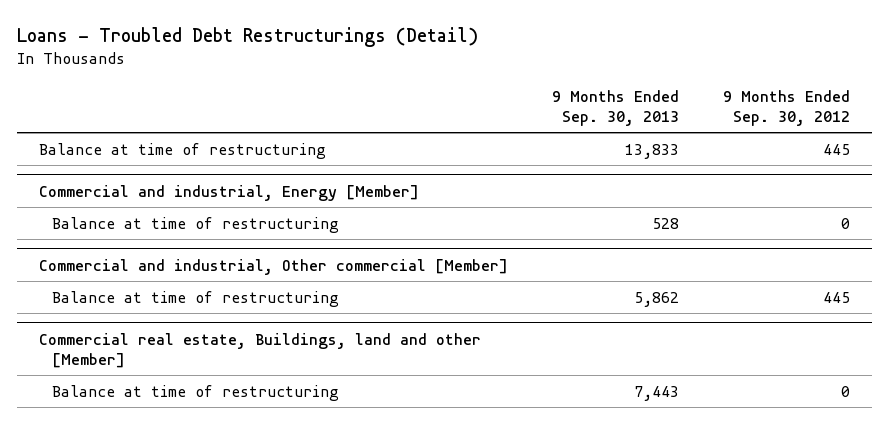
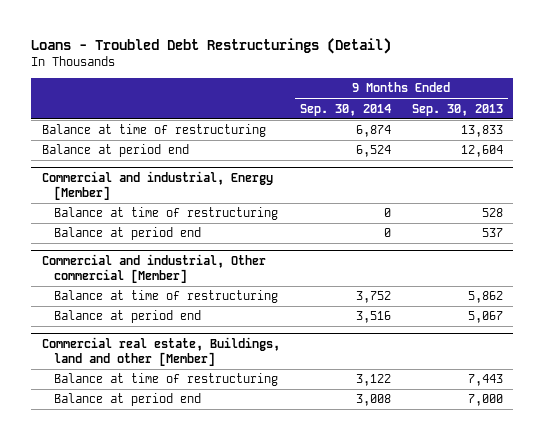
- | 9 Months Ended Sep. 30, 2013 | 9 Months Ended Sep. 30, 2012
+ | 9 Months Ended Sep. 30, 2014 | 9 Months Ended Sep. 30, 2013
+ Balance at period end | 6,524 | 12,604
@ Commercial and industrial, Energy [Member]
+ Balance at period end | 0 | 537
@ Commercial and industrial, Other commercial [Member]
+ Balance at period end | 3,516 | 5,067
@ Commercial real estate, Buildings, land and other [Member]
+ Balance at period end | 3,008 | 7,000

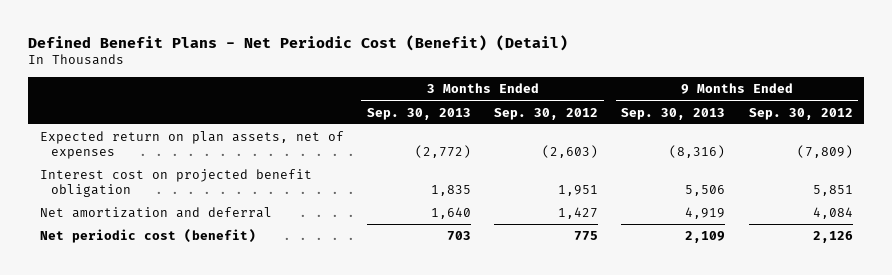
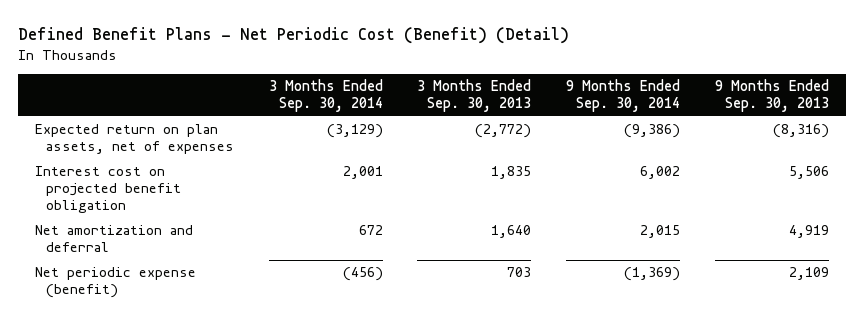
- | 3 Months Ended Sep. 30, 2013 | 3 Months Ended Sep. 30, 2012 | 9 Months Ended Sep. 30, 2013 | 9 Months Ended Sep. 30, 2012
+ | 3 Months Ended Sep. 30, 2014 | 3 Months Ended Sep. 30, 2013 | 9 Months Ended Sep. 30, 2014 | 9 Months Ended Sep. 30, 2013
- Net periodic cost (benefit) | 703 | 775 | 2,109 | 2,126
+ Net periodic expense (benefit) | (456) | 703 | (1,369) | 2,109

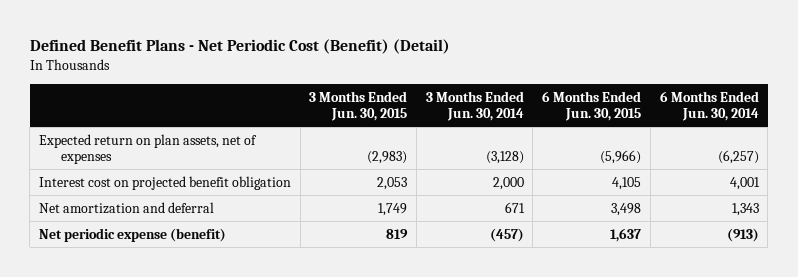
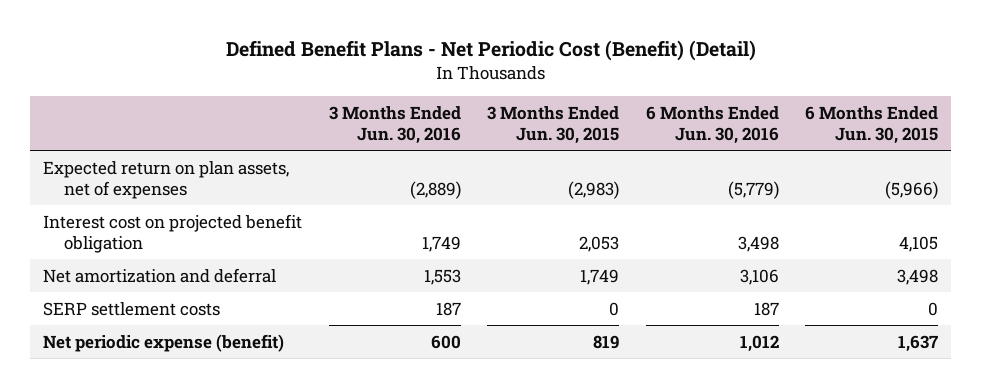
- | 3 Months Ended Jun. 30, 2015 | 3 Months Ended Jun. 30, 2014 | 6 Months Ended Jun. 30, 2015 | 6 Months Ended Jun. 30, 2014
+ | 3 Months Ended Jun. 30, 2016 | 3 Months Ended Jun. 30, 2015 | 6 Months Ended Jun. 30, 2016 | 6 Months Ended Jun. 30, 2015
+ SERP settlement costs | 187 | 0 | 187 | 0

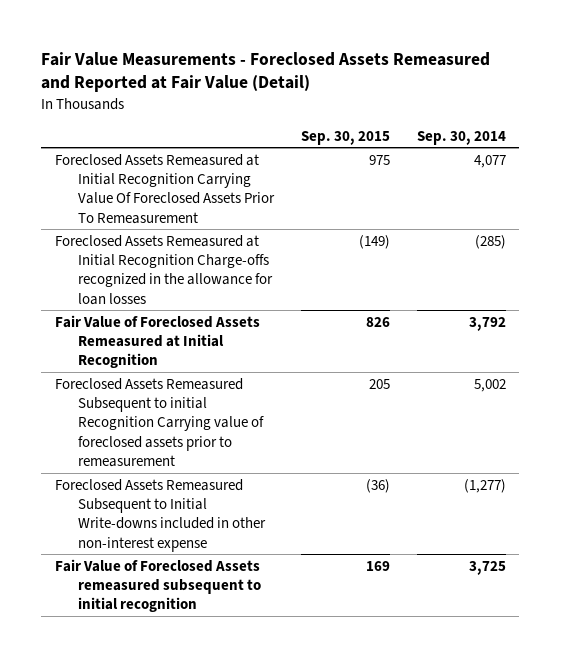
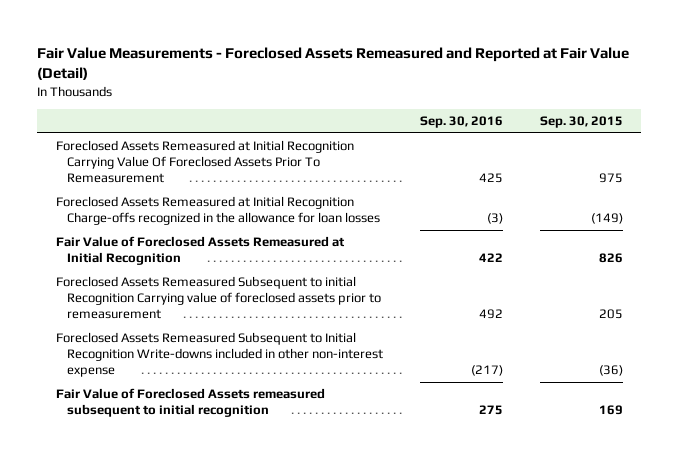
- | Sep. 30, 2015 | Sep. 30, 2014
+ | Sep. 30, 2016 | Sep. 30, 2015
- Foreclosed Assets Remeasured Subsequent to Initial Write-downs included in other non-interest expense | (36) | (1,277)
+ Foreclosed Assets Remeasured Subsequent to Initial Recognition Write-downs included in other non-interest expense | (217) | (36)

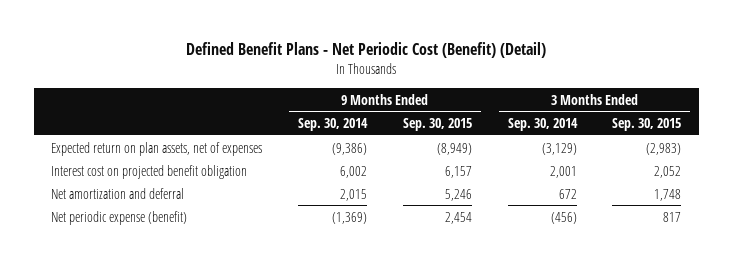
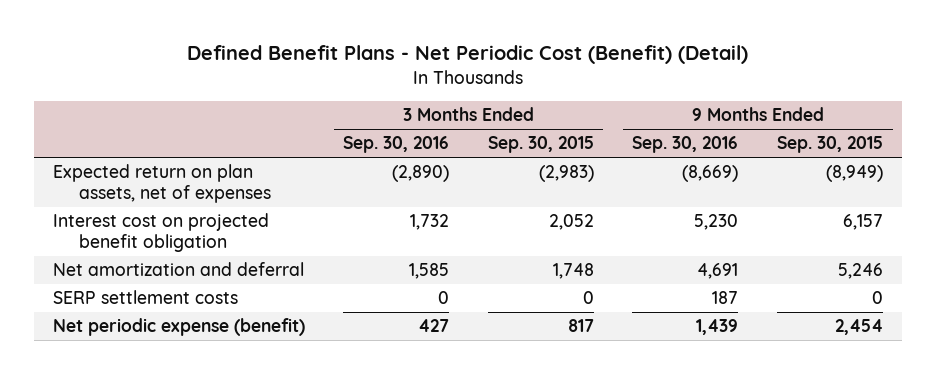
- | 9 Months Ended Sep. 30, 2014 | 9 Months Ended Sep. 30, 2015 | 3 Months Ended Sep. 30, 2014 | 3 Months Ended Sep. 30, 2015
+ | 3 Months Ended Sep. 30, 2016 | 3 Months Ended Sep. 30, 2015 | 9 Months Ended Sep. 30, 2016 | 9 Months Ended Sep. 30, 2015
+ SERP settlement costs | 0 | 0 | 187 | 0

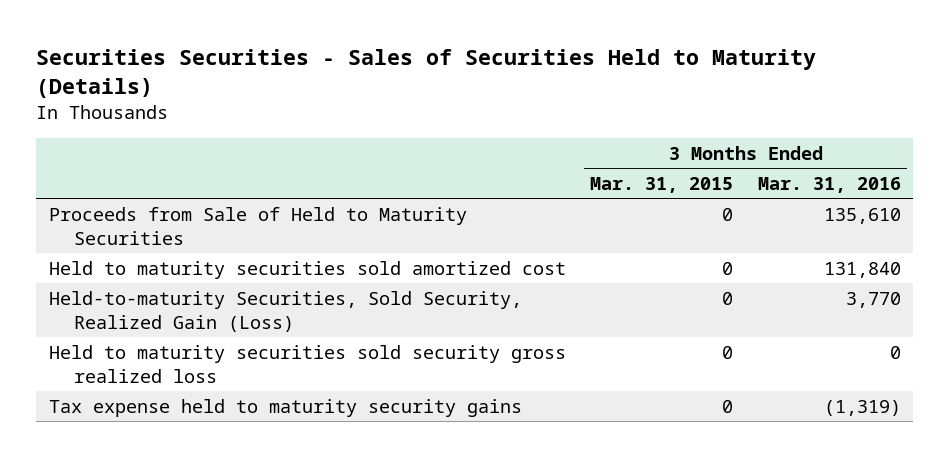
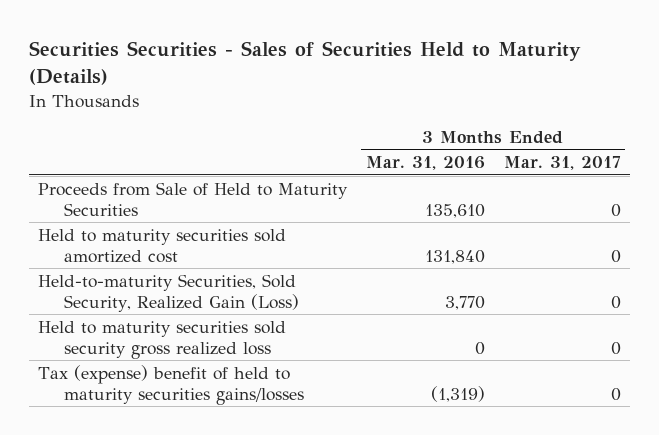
- | 3 Months Ended Mar. 31, 2015 | 3 Months Ended Mar. 31, 2016
+ | 3 Months Ended Mar. 31, 2016 | 3 Months Ended Mar. 31, 2017
- Tax expense held to maturity security gains | 0 | (1,319)
+ Tax (expense) benefit of held to maturity securities gains/losses | (1,319) | 0

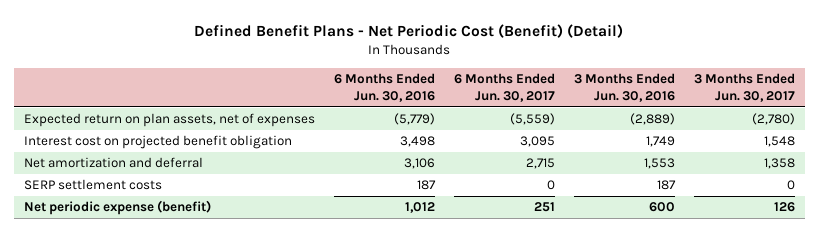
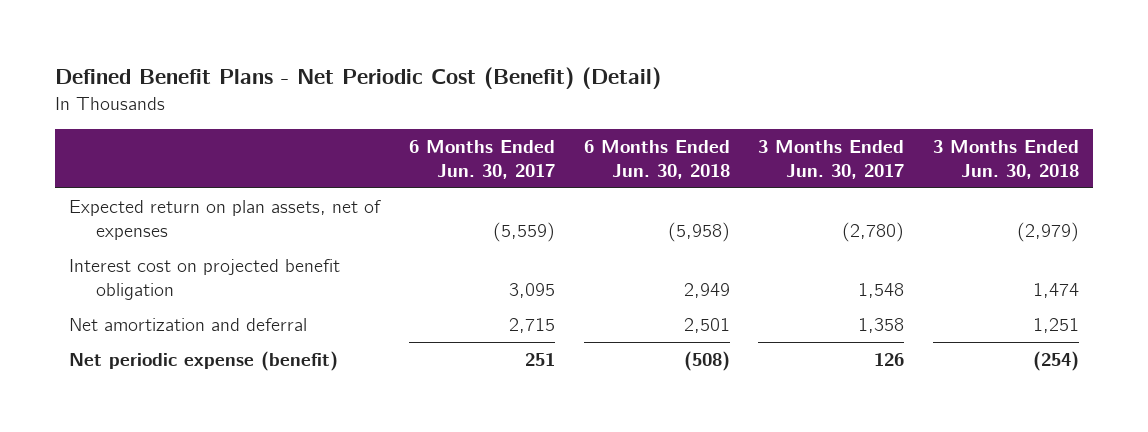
- | 6 Months Ended Jun. 30, 2016 | 6 Months Ended Jun. 30, 2017 | 3 Months Ended Jun. 30, 2016 | 3 Months Ended Jun. 30, 2017
+ | 6 Months Ended Jun. 30, 2017 | 6 Months Ended Jun. 30, 2018 | 3 Months Ended Jun. 30, 2017 | 3 Months Ended Jun. 30, 2018
- SERP settlement costs | 187 | 0 | 187 | 0

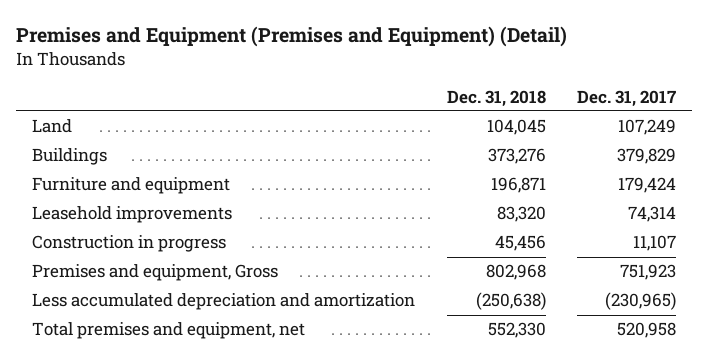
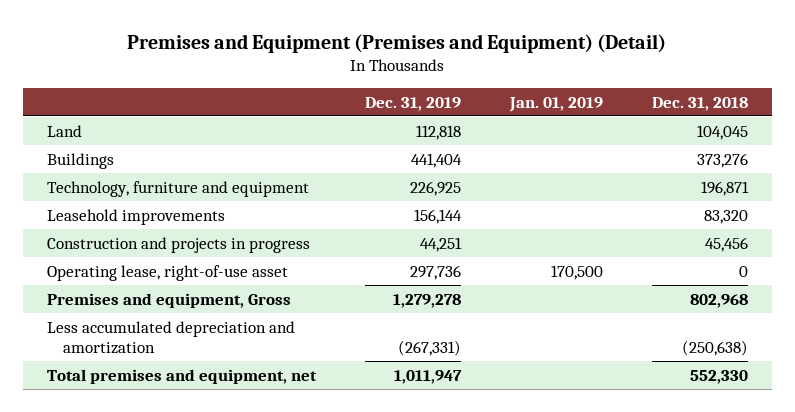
- | Dec. 31, 2018 | Dec. 31, 2017
+ | Dec. 31, 2019 | Jan. 01, 2019 | Dec. 31, 2018
- Furniture and equipment | 196,871 | 179,424
+ Technology, furniture and equipment | 226,925 | | 196,871
- Construction in progress | 45,456 | 11,107
+ Construction and projects in progress | 44,251 | | 45,456
+ Operating lease, right-of-use asset | 297,736 | 170,500 | 0

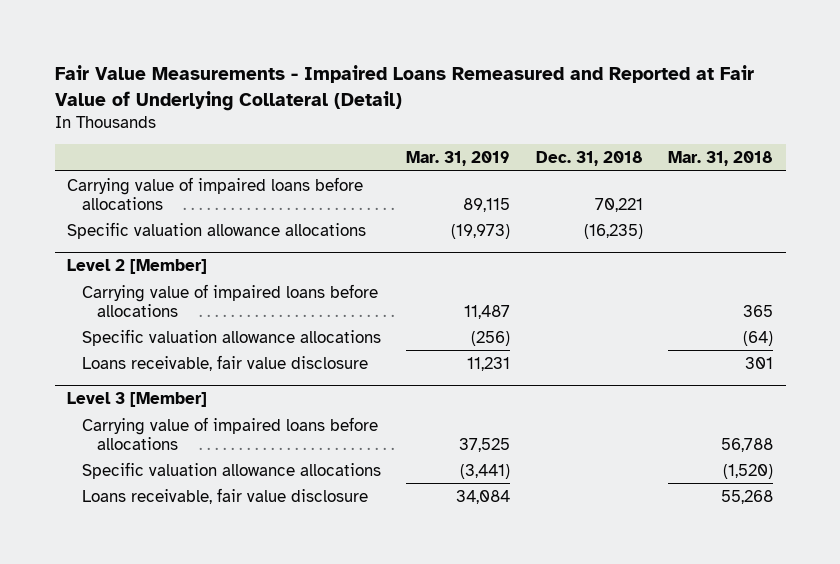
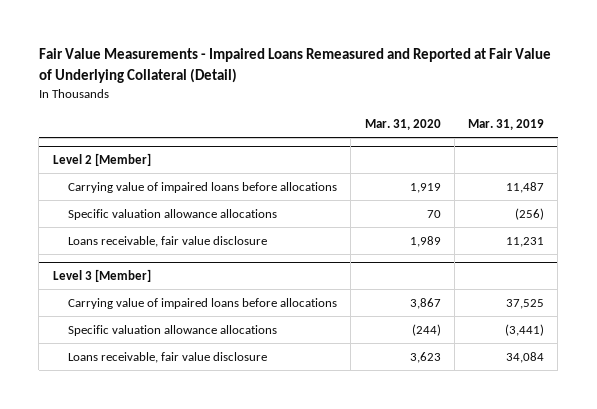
- | Mar. 31, 2019 | Dec. 31, 2018 | Mar. 31, 2018
+ | Mar. 31, 2020 | Mar. 31, 2019
- Carrying value of impaired loans before allocations | 89,115 | 70,221 |
- Specific valuation allowance allocations | (19,973) | (16,235) |

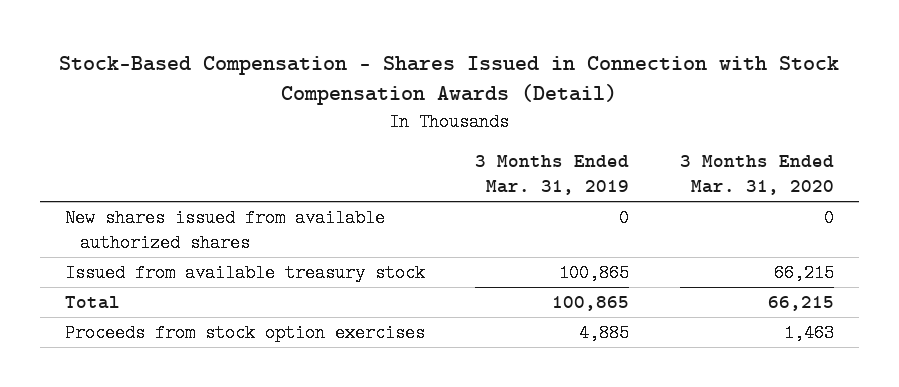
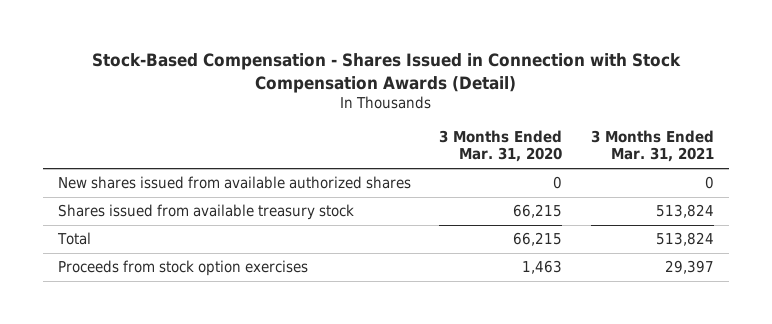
- | 3 Months Ended Mar. 31, 2019 | 3 Months Ended Mar. 31, 2020
+ | 3 Months Ended Mar. 31, 2020 | 3 Months Ended Mar. 31, 2021
- Issued from available treasury stock | 100,865 | 66,215
+ Shares issued from available treasury stock | 66,215 | 513,824

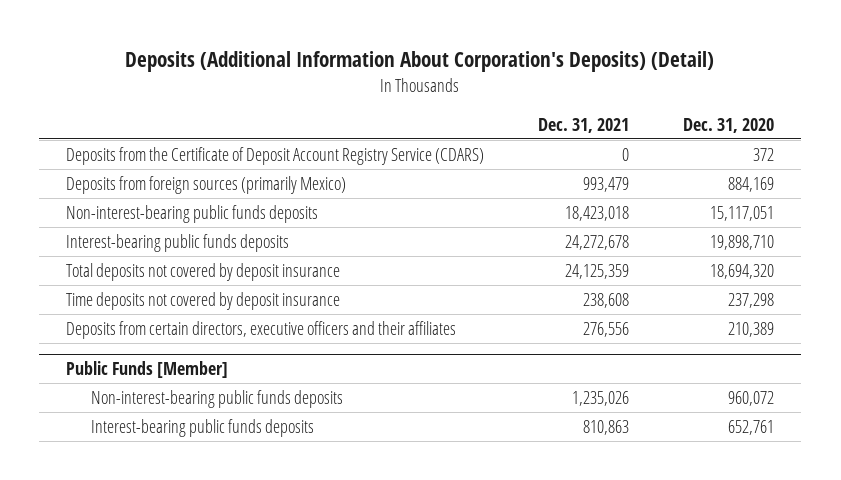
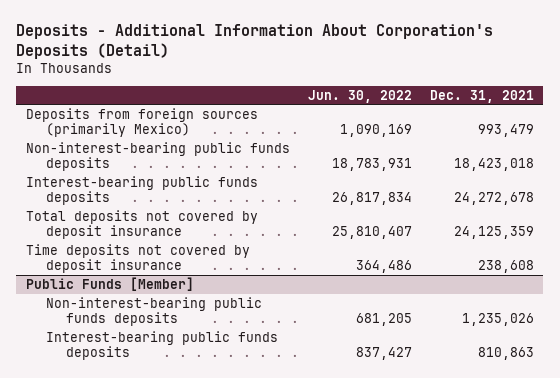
- Deposits (Additional Information About Corporation's Deposits) (Detail)
+ Deposits - Additional Information About Corporation's Deposits (Detail)
- | Dec. 31, 2021 | Dec. 31, 2020
+ | Jun. 30, 2022 | Dec. 31, 2021
- Deposits from the Certificate of Deposit Account Registry Service (CDARS) | 0 | 372
- Deposits from certain directors, executive officers and their affiliates | 276,556 | 210,389

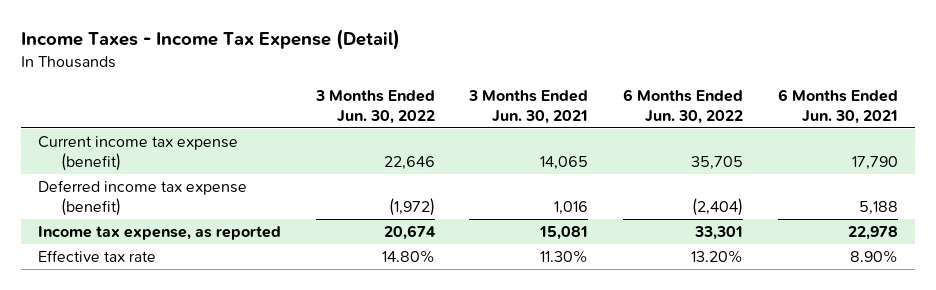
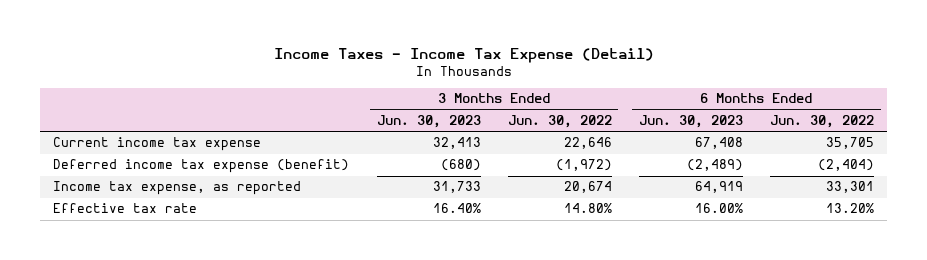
- | 3 Months Ended Jun. 30, 2022 | 3 Months Ended Jun. 30, 2021 | 6 Months Ended Jun. 30, 2022 | 6 Months Ended Jun. 30, 2021
+ | 3 Months Ended Jun. 30, 2023 | 3 Months Ended Jun. 30, 2022 | 6 Months Ended Jun. 30, 2023 | 6 Months Ended Jun. 30, 2022
- Current income tax expense (benefit) | 22,646 | 14,065 | 35,705 | 17,790
+ Current income tax expense | 32,413 | 22,646 | 67,408 | 35,705

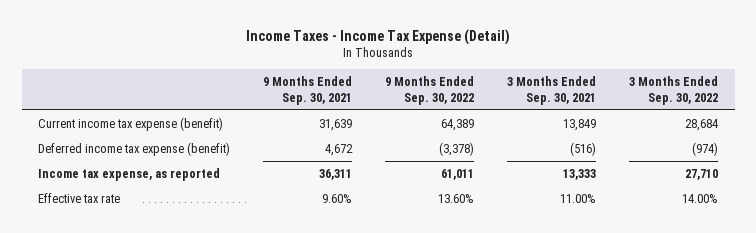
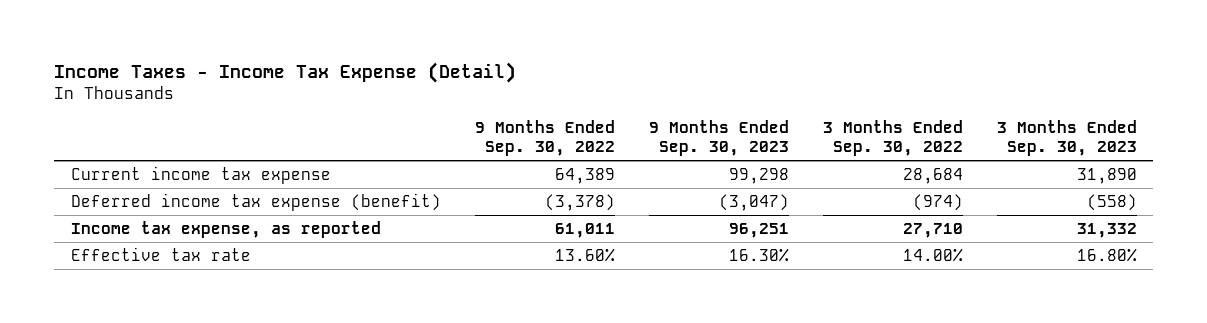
- | 9 Months Ended Sep. 30, 2021 | 9 Months Ended Sep. 30, 2022 | 3 Months Ended Sep. 30, 2021 | 3 Months Ended Sep. 30, 2022
+ | 9 Months Ended Sep. 30, 2022 | 9 Months Ended Sep. 30, 2023 | 3 Months Ended Sep. 30, 2022 | 3 Months Ended Sep. 30, 2023
- Current income tax expense (benefit) | 31,639 | 64,389 | 13,849 | 28,684
+ Current income tax expense | 64,389 | 99,298 | 28,684 | 31,890

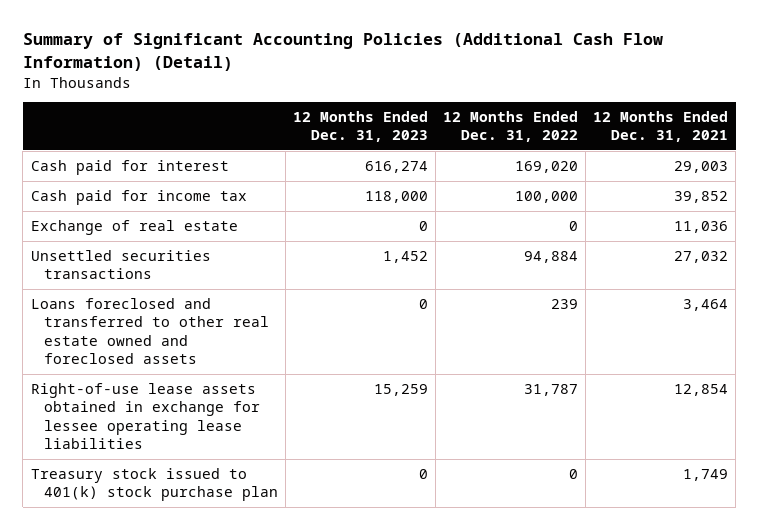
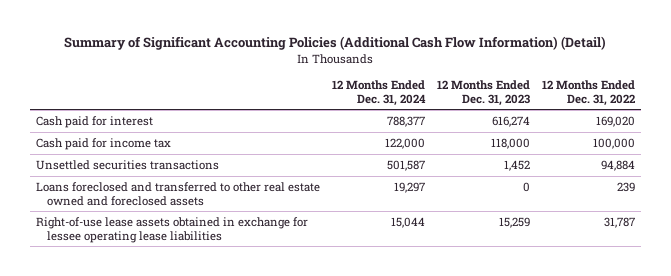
- | 12 Months Ended Dec. 31, 2023 | 12 Months Ended Dec. 31, 2022 | 12 Months Ended Dec. 31, 2021
+ | 12 Months Ended Dec. 31, 2024 | 12 Months Ended Dec. 31, 2023 | 12 Months Ended Dec. 31, 2022
- Exchange of real estate | 0 | 0 | 11,036
- Treasury stock issued to 401(k) stock purchase plan | 0 | 0 | 1,749

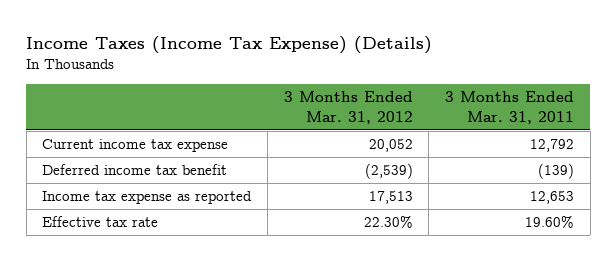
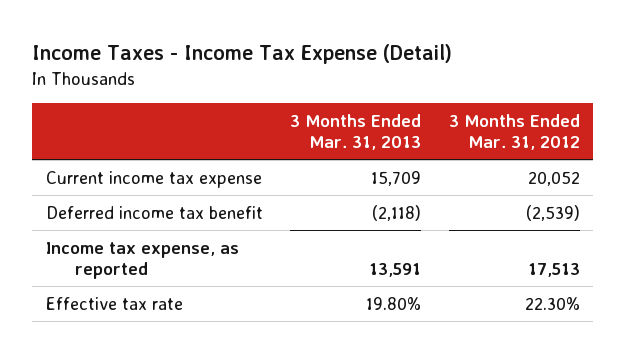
- Income Taxes (Income Tax Expense) (Details)
+ Income Taxes - Income Tax Expense (Detail)
- | 3 Months Ended Mar. 31, 2012 | 3 Months Ended Mar. 31, 2011
+ | 3 Months Ended Mar. 31, 2013 | 3 Months Ended Mar. 31, 2012
- Income tax expense as reported | 17,513 | 12,653
+ Income tax expense, as reported | 13,591 | 17,513

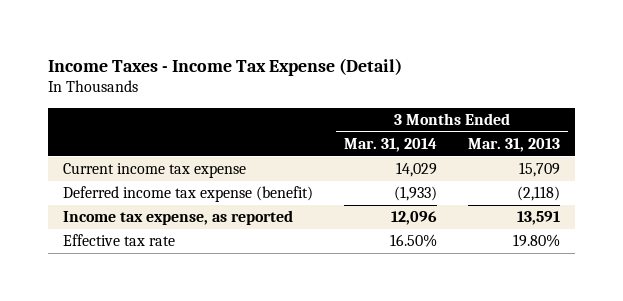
- | 3 Months Ended Mar. 31, 2013 | 3 Months Ended Mar. 31, 2012
+ | 3 Months Ended Mar. 31, 2014 | 3 Months Ended Mar. 31, 2013
- Deferred income tax benefit | (2,118) | (2,539)
+ Deferred income tax expense (benefit) | (1,933) | (2,118)

